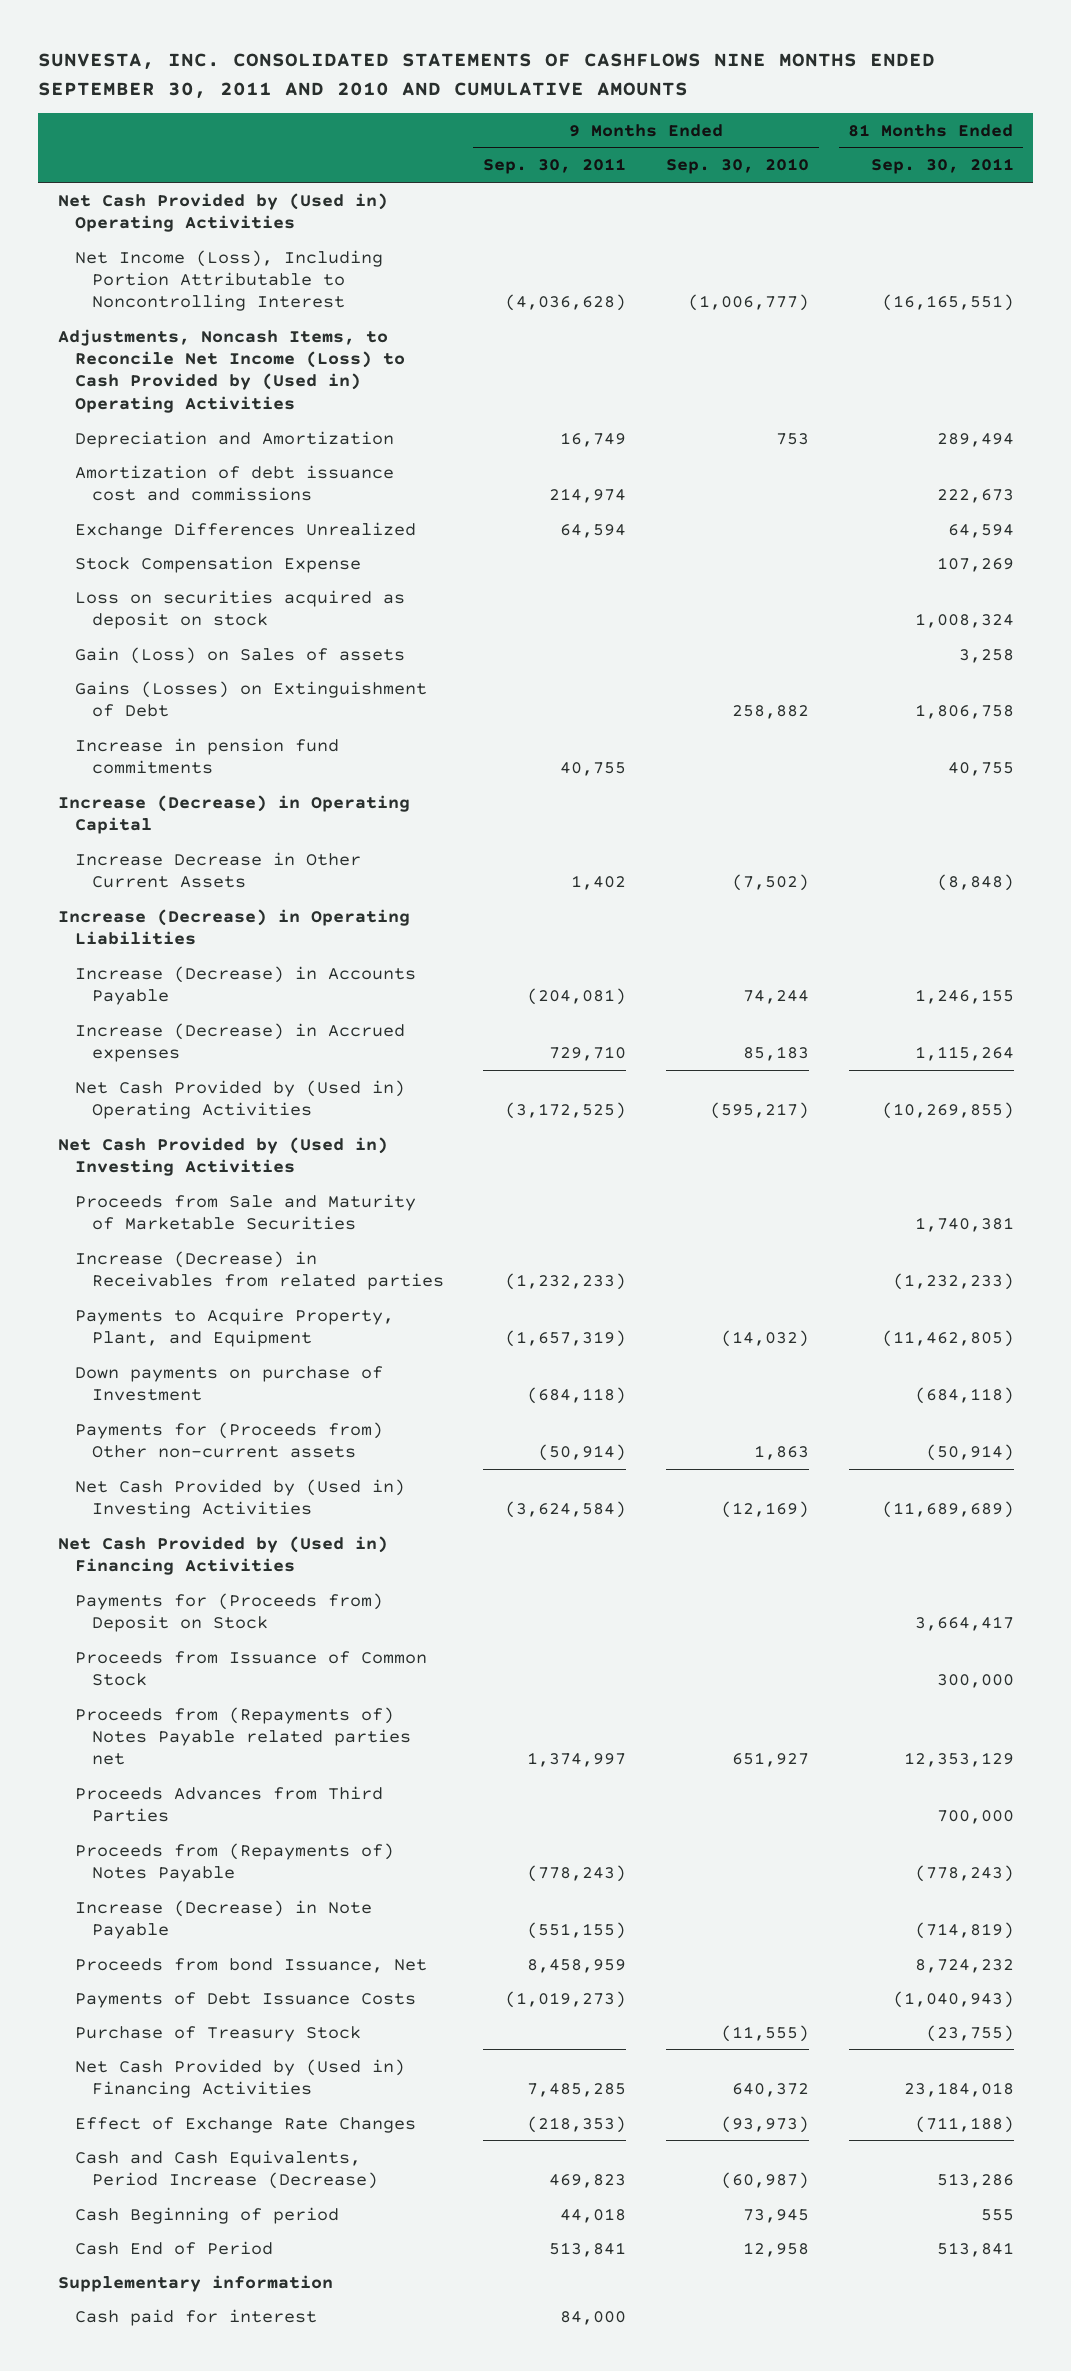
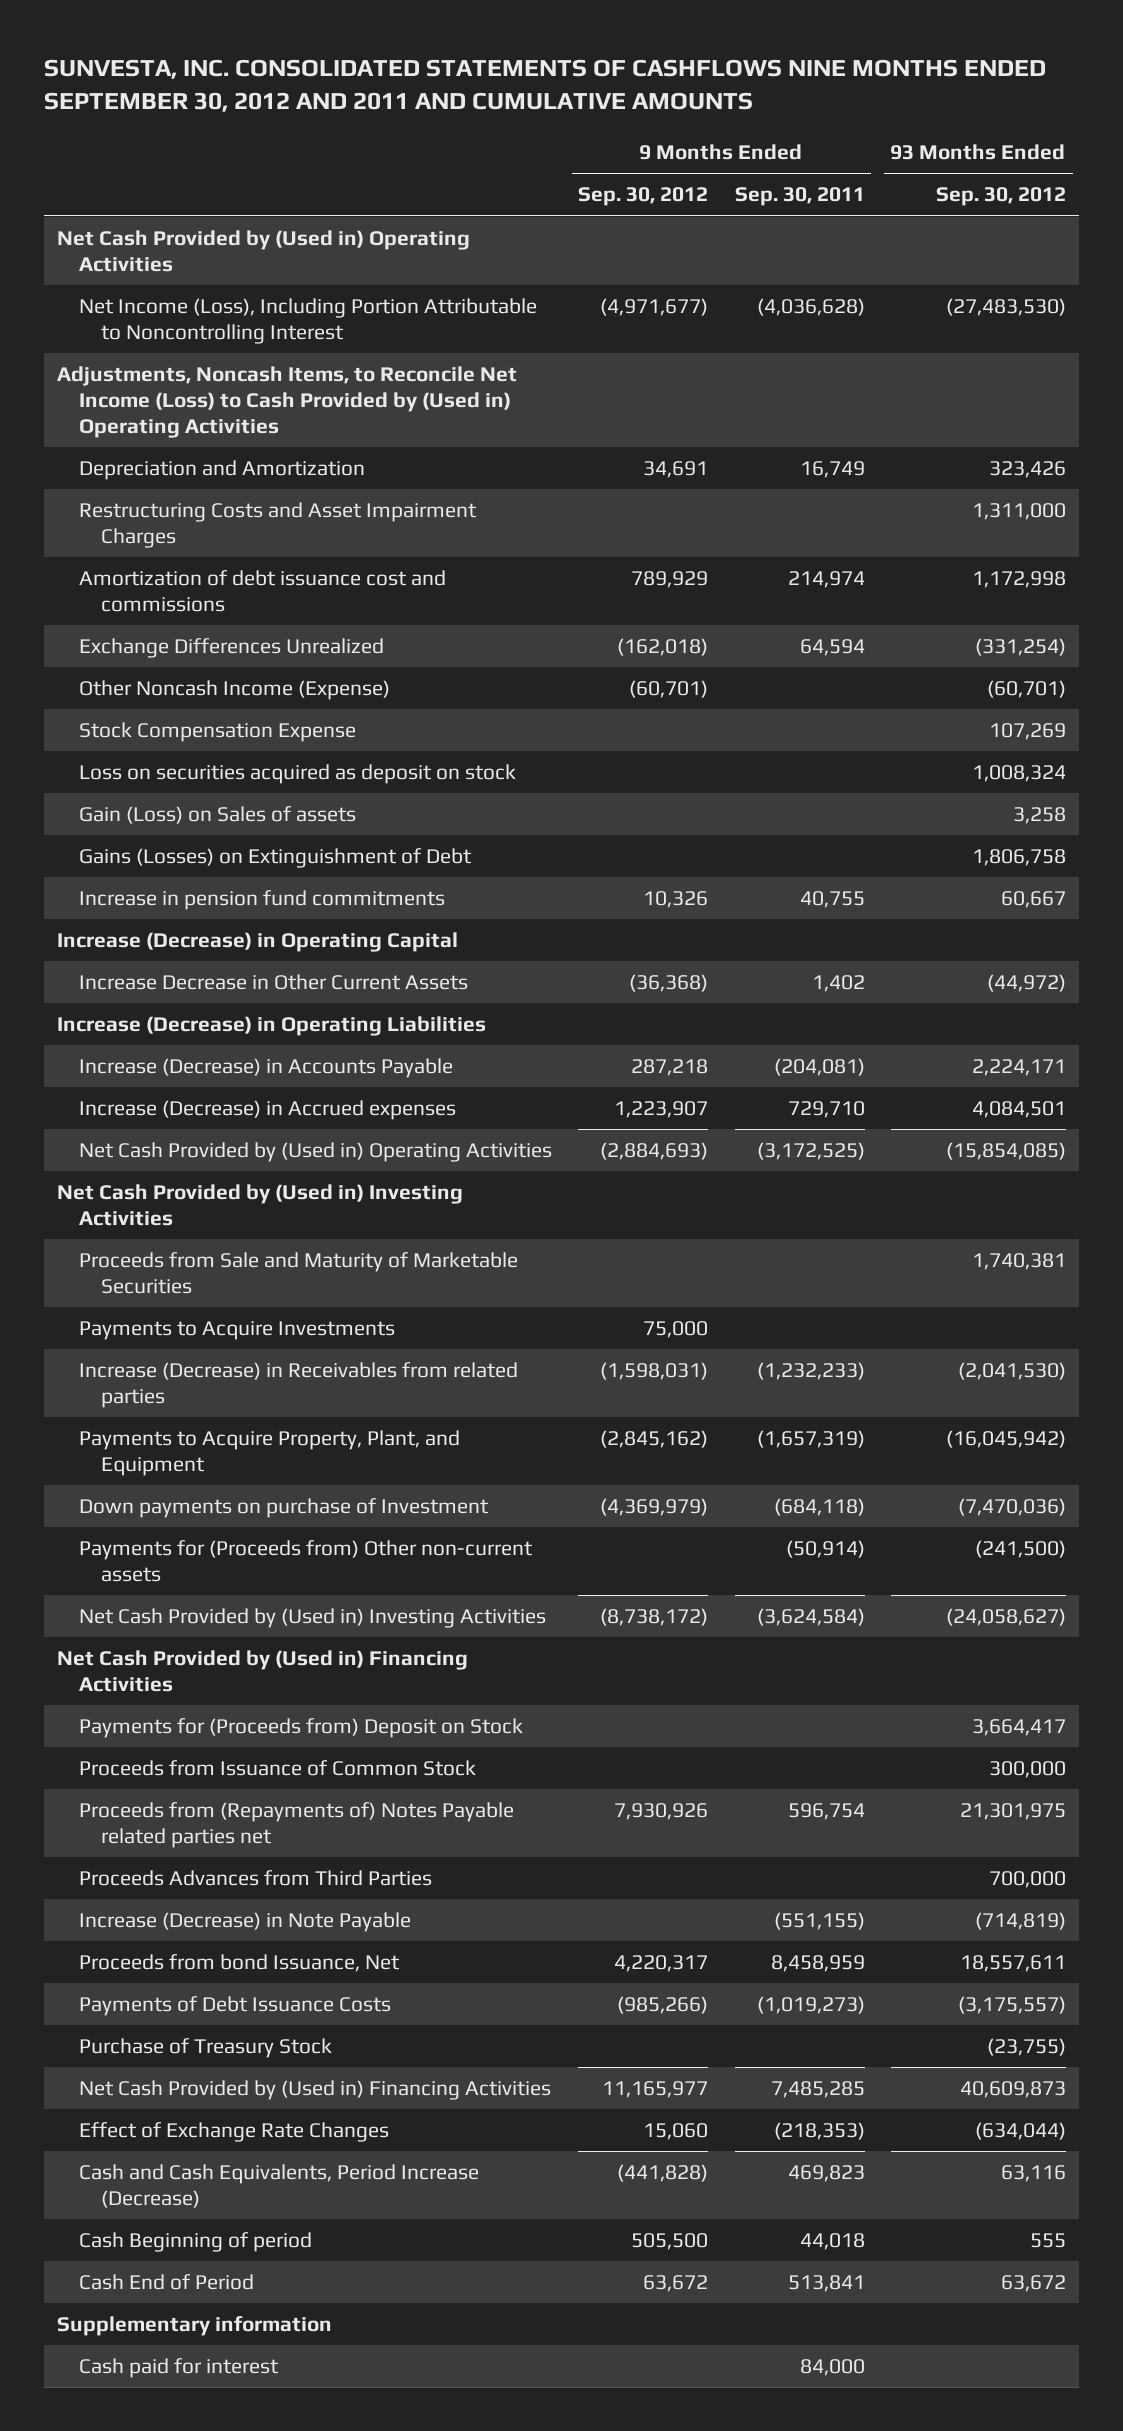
- SUNVESTA, INC. CONSOLIDATED STATEMENTS OF CASHFLOWS NINE MONTHS ENDED SEPTEMBER 30, 2011 AND 2010 AND CUMULATIVE AMOUNTS
+ SUNVESTA, INC. CONSOLIDATED STATEMENTS OF CASHFLOWS NINE MONTHS ENDED SEPTEMBER 30, 2012 AND 2011 AND CUMULATIVE AMOUNTS
- | 9 Months Ended Sep. 30, 2011 | 9 Months Ended Sep. 30, 2010 | 81 Months Ended Sep. 30, 2011
+ | 9 Months Ended Sep. 30, 2012 | 9 Months Ended Sep. 30, 2011 | 93 Months Ended Sep. 30, 2012
+ Restructuring Costs and Asset Impairment Charges | | | 1,311,000
+ Other Noncash Income (Expense) | (60,701) | | (60,701)
+ Payments to Acquire Investments | 75,000 | |
- Proceeds from (Repayments of) Notes Payable related parties net | 1,374,997 | 651,927 | 12,353,129
+ Proceeds from (Repayments of) Notes Payable related parties net | 7,930,926 | 596,754 | 21,301,975
- Proceeds from (Repayments of) Notes Payable | (778,243) | | (778,243)

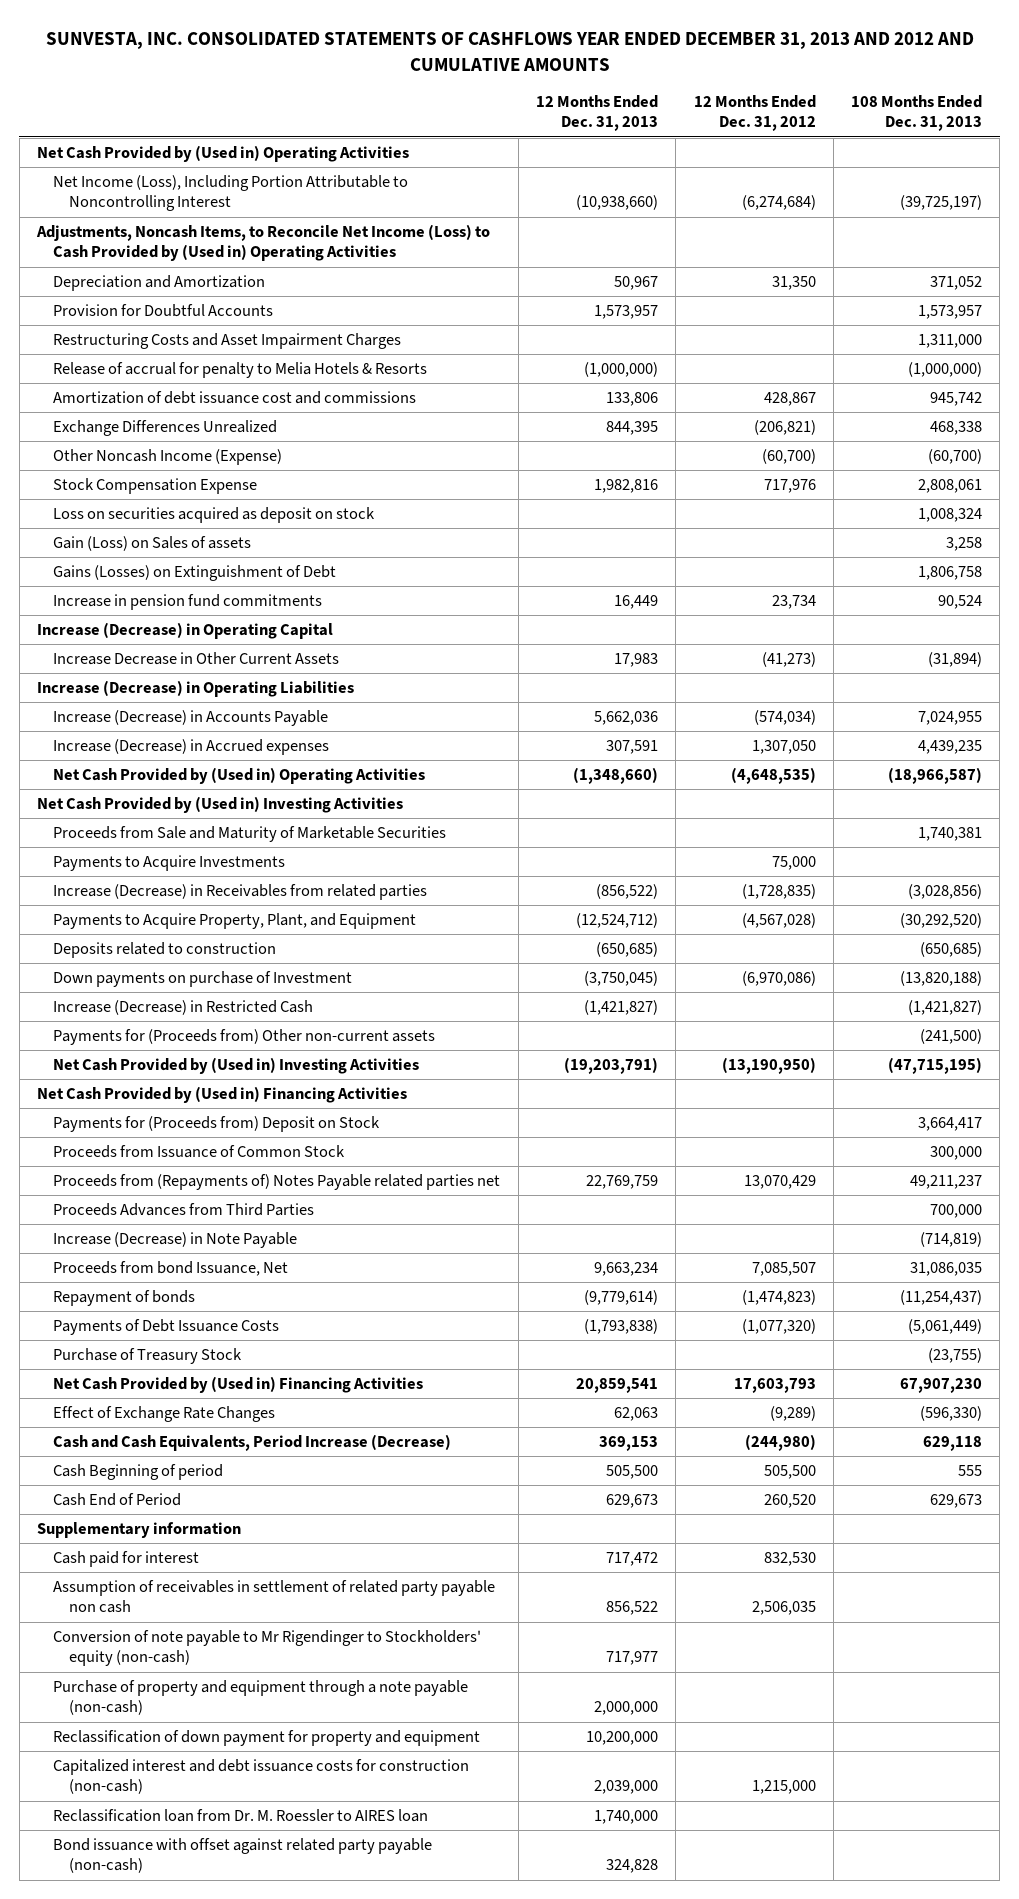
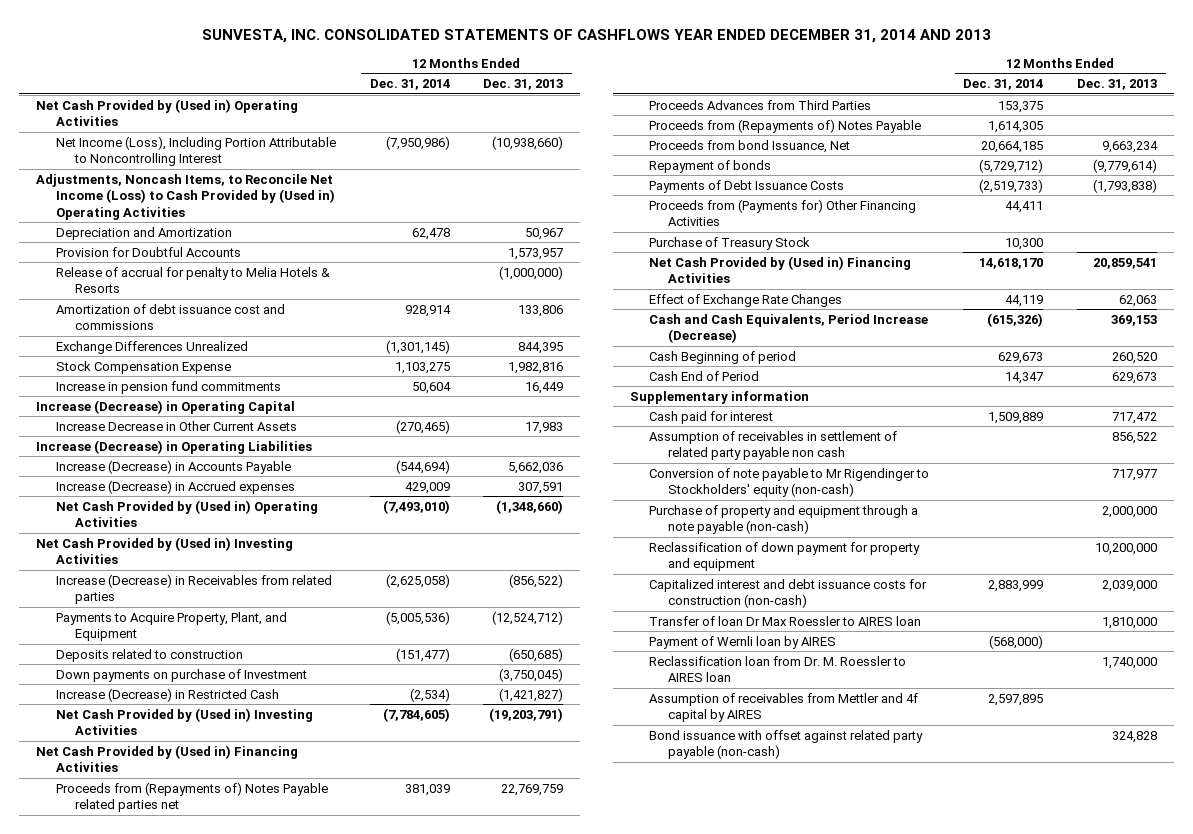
- SUNVESTA, INC. CONSOLIDATED STATEMENTS OF CASHFLOWS YEAR ENDED DECEMBER 31, 2013 AND 2012 AND CUMULATIVE AMOUNTS
+ SUNVESTA, INC. CONSOLIDATED STATEMENTS OF CASHFLOWS YEAR ENDED DECEMBER 31, 2014 AND 2013
- | 12 Months Ended Dec. 31, 2013 | 12 Months Ended Dec. 31, 2012 | 108 Months Ended Dec. 31, 2013
+ | 12 Months Ended Dec. 31, 2014 | 12 Months Ended Dec. 31, 2013
- Restructuring Costs and Asset Impairment Charges | | | 1,311,000
- Other Noncash Income (Expense) | | (60,700) | (60,700)
- Loss on securities acquired as deposit on stock | | | 1,008,324
- Gain (Loss) on Sales of assets | | | 3,258
- Gains (Losses) on Extinguishment of Debt | | | 1,806,758
- Proceeds from Sale and Maturity of Marketable Securities | | | 1,740,381
- Payments to Acquire Investments | | 75,000 |
- Payments for (Proceeds from) Other non-current assets | | | (241,500)
- Payments for (Proceeds from) Deposit on Stock | | | 3,664,417
- Proceeds from Issuance of Common Stock | | | 300,000
- Increase (Decrease) in Note Payable | | | (714,819)
+ Proceeds from (Repayments of) Notes Payable | 1,614,305 |
+ Proceeds from (Payments for) Other Financing Activities | 44,411 |
- Cash Beginning of period | 505,500 | 505,500 | 555
+ Cash Beginning of period | 629,673 | 260,520
+ Transfer of loan Dr Max Roessler to AIRES loan | | 1,810,000
+ Payment of Wernli loan by AIRES | (568,000) |
+ Assumption of receivables from Mettler and 4f capital by AIRES | 2,597,895 |

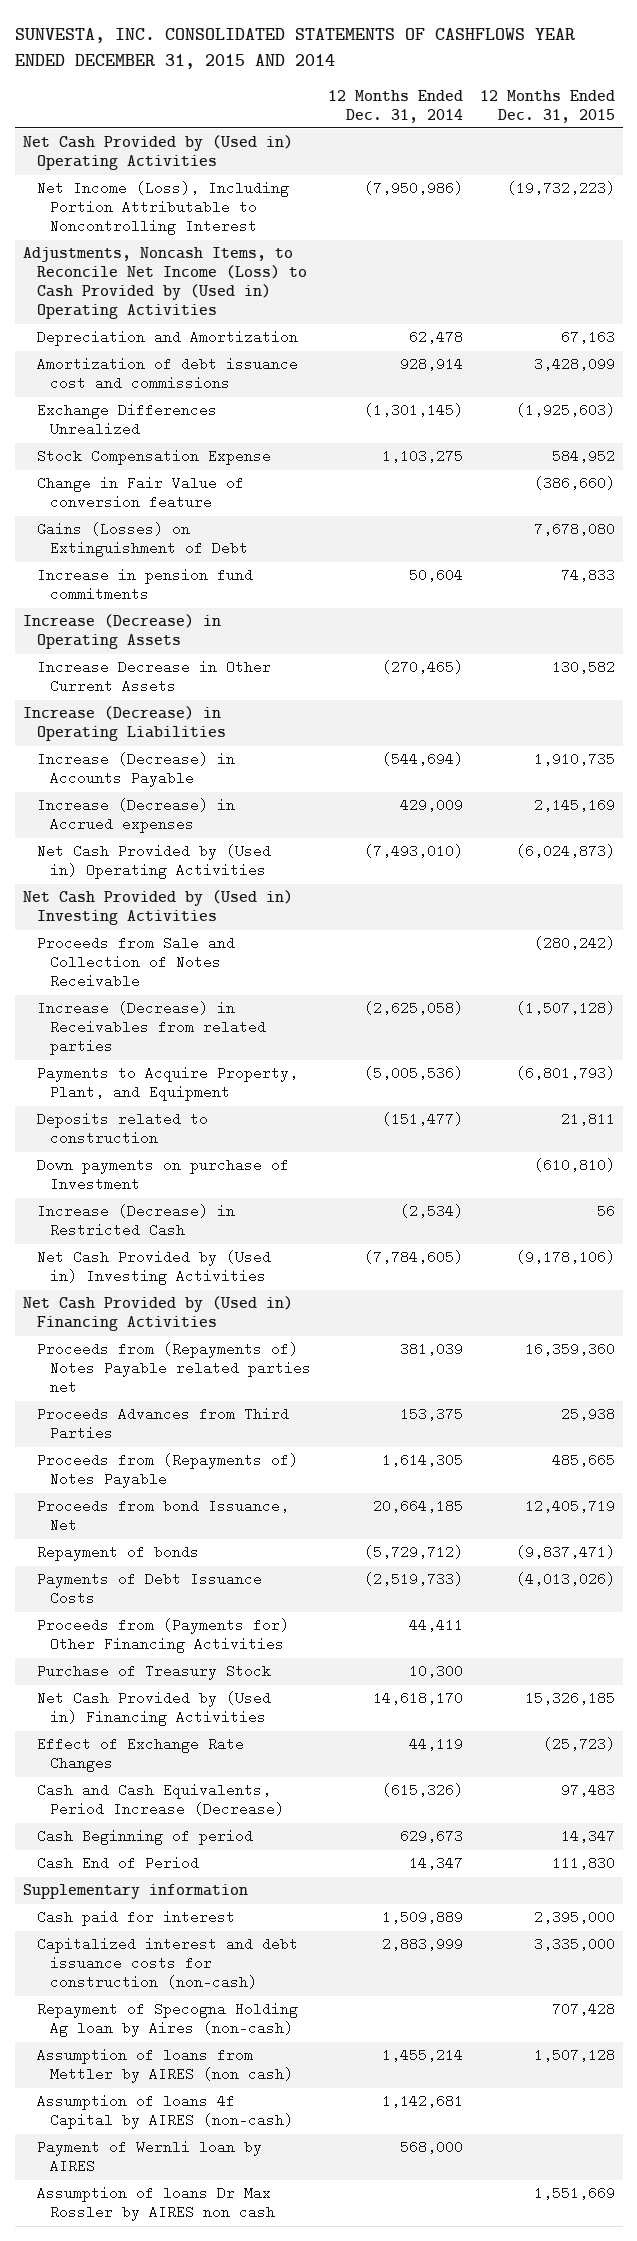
- SUNVESTA, INC. CONSOLIDATED STATEMENTS OF CASHFLOWS YEAR ENDED DECEMBER 31, 2014 AND 2013
+ SUNVESTA, INC. CONSOLIDATED STATEMENTS OF CASHFLOWS YEAR ENDED DECEMBER 31, 2015 AND 2014
- | 12 Months Ended Dec. 31, 2014 | 12 Months Ended Dec. 31, 2013
+ | 12 Months Ended Dec. 31, 2014 | 12 Months Ended Dec. 31, 2015
- Provision for Doubtful Accounts | | 1,573,957
- Release of accrual for penalty to Melia Hotels & Resorts | | (1,000,000)
+ Change in Fair Value of conversion feature | | (386,660)
+ Gains (Losses) on Extinguishment of Debt | | 7,678,080
- Increase (Decrease) in Operating Capital
+ Increase (Decrease) in Operating Assets
+ Proceeds from Sale and Collection of Notes Receivable | | (280,242)
- Assumption of receivables in settlement of related party payable non cash | | 856,522
- Conversion of note payable to Mr Rigendinger to Stockholders' equity (non-cash) | | 717,977
- Purchase of property and equipment through a note payable (non-cash) | | 2,000,000
- Reclassification of down payment for property and equipment | | 10,200,000
- Transfer of loan Dr Max Roessler to AIRES loan | | 1,810,000
- Payment of Wernli loan by AIRES | (568,000) |
- Reclassification loan from Dr. M. Roessler to AIRES loan | | 1,740,000
- Assumption of receivables from Mettler and 4f capital by AIRES | 2,597,895 |
- Bond issuance with offset against related party payable (non-cash) | | 324,828
+ Repayment of Specogna Holding Ag loan by Aires (non-cash) | | 707,428
+ Assumption of loans from Mettler by AIRES (non cash) | 1,455,214 | 1,507,128
+ Assumption of loans 4f Capital by AIRES (non-cash) | 1,142,681 |
+ Payment of Wernli loan by AIRES | 568,000 |
+ Assumption of loans Dr Max Rossler by AIRES non cash | | 1,551,669

